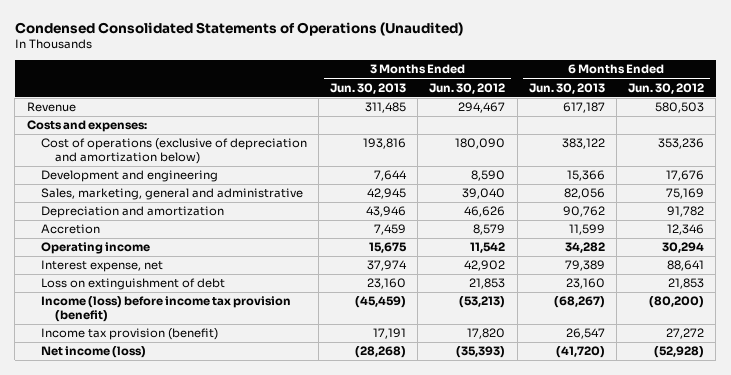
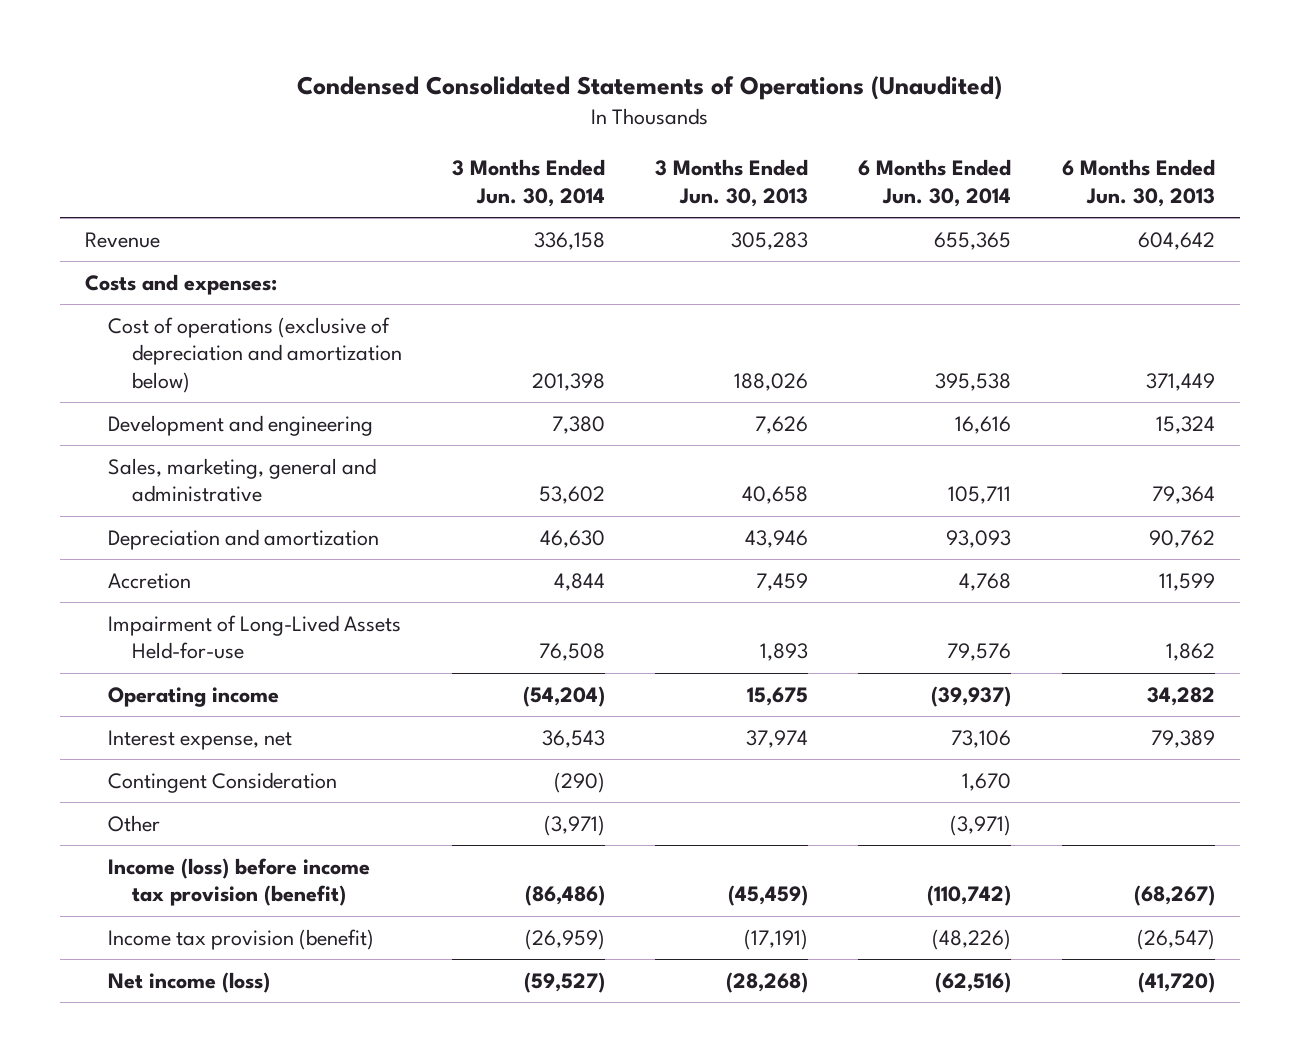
- | 3 Months Ended Jun. 30, 2013 | 3 Months Ended Jun. 30, 2012 | 6 Months Ended Jun. 30, 2013 | 6 Months Ended Jun. 30, 2012
+ | 3 Months Ended Jun. 30, 2014 | 3 Months Ended Jun. 30, 2013 | 6 Months Ended Jun. 30, 2014 | 6 Months Ended Jun. 30, 2013
- Revenue | 311,485 | 294,467 | 617,187 | 580,503
+ Revenue | 336,158 | 305,283 | 655,365 | 604,642
- Cost of operations (exclusive of depreciation and amortization below) | 193,816 | 180,090 | 383,122 | 353,236
- Development and engineering | 7,644 | 8,590 | 15,366 | 17,676
- Sales, marketing, general and administrative | 42,945 | 39,040 | 82,056 | 75,169
+ Cost of operations (exclusive of depreciation and amortization below) | 201,398 | 188,026 | 395,538 | 371,449
+ Development and engineering | 7,380 | 7,626 | 16,616 | 15,324
+ Sales, marketing, general and administrative | 53,602 | 40,658 | 105,711 | 79,364
+ Impairment of Long-Lived Assets Held-for-use | 76,508 | 1,893 | 79,576 | 1,862
- Loss on extinguishment of debt | 23,160 | 21,853 | 23,160 | 21,853
+ Contingent Consideration | (290) | | 1,670 |
+ Other | (3,971) | | (3,971) |
- Income tax provision (benefit) | 17,191 | 17,820 | 26,547 | 27,272
+ Income tax provision (benefit) | (26,959) | (17,191) | (48,226) | (26,547)

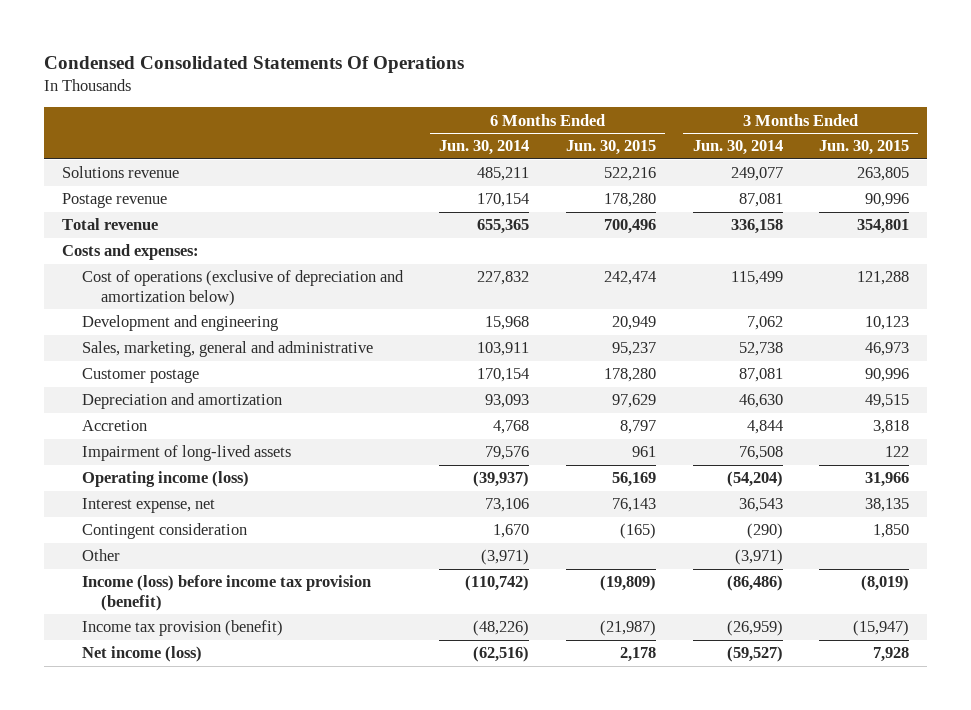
- Condensed Consolidated Statements of Operations (Unaudited)
+ Condensed Consolidated Statements Of Operations
- | 3 Months Ended Jun. 30, 2014 | 3 Months Ended Jun. 30, 2013 | 6 Months Ended Jun. 30, 2014 | 6 Months Ended Jun. 30, 2013
+ | 6 Months Ended Jun. 30, 2014 | 6 Months Ended Jun. 30, 2015 | 3 Months Ended Jun. 30, 2014 | 3 Months Ended Jun. 30, 2015
- Revenue | 336,158 | 305,283 | 655,365 | 604,642
+ Solutions revenue | 485,211 | 522,216 | 249,077 | 263,805
+ Postage revenue | 170,154 | 178,280 | 87,081 | 90,996
+ Total revenue | 655,365 | 700,496 | 336,158 | 354,801
- Cost of operations (exclusive of depreciation and amortization below) | 201,398 | 188,026 | 395,538 | 371,449
- Development and engineering | 7,380 | 7,626 | 16,616 | 15,324
- Sales, marketing, general and administrative | 53,602 | 40,658 | 105,711 | 79,364
+ Cost of operations (exclusive of depreciation and amortization below) | 227,832 | 242,474 | 115,499 | 121,288
+ Development and engineering | 15,968 | 20,949 | 7,062 | 10,123
+ Sales, marketing, general and administrative | 103,911 | 95,237 | 52,738 | 46,973
+ Customer postage | 170,154 | 178,280 | 87,081 | 90,996
- Impairment of Long-Lived Assets Held-for-use | 76,508 | 1,893 | 79,576 | 1,862
- Operating income | (54,204) | 15,675 | (39,937) | 34,282
+ Impairment of long-lived assets | 79,576 | 961 | 76,508 | 122
+ Operating income (loss) | (39,937) | 56,169 | (54,204) | 31,966
- Contingent Consideration | (290) | | 1,670 |
+ Contingent consideration | 1,670 | (165) | (290) | 1,850

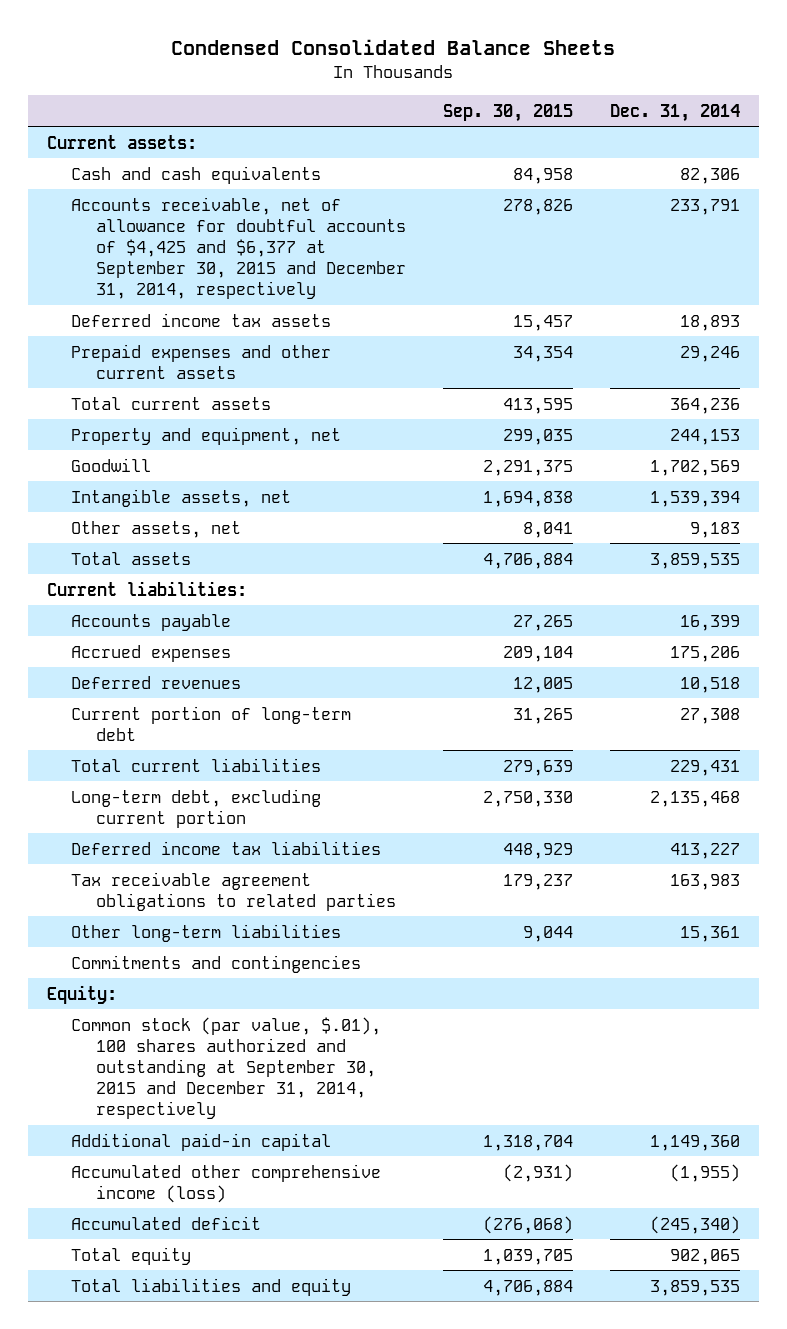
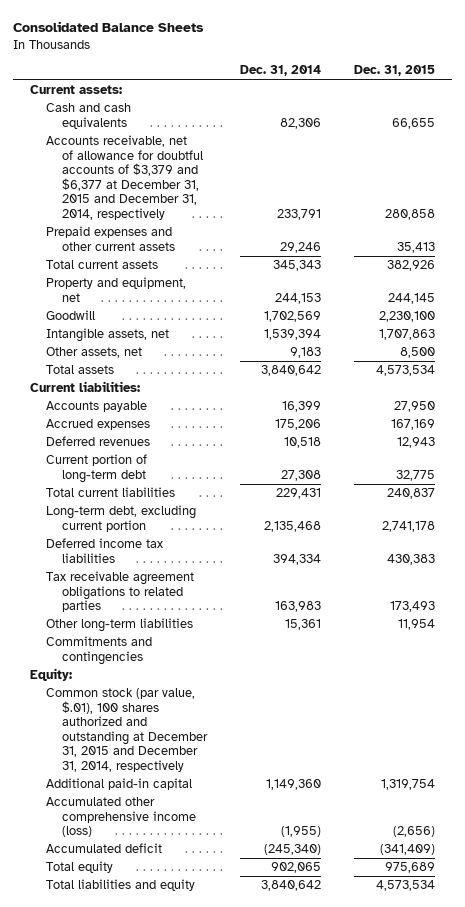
- Condensed Consolidated Balance Sheets
+ Consolidated Balance Sheets
- | Sep. 30, 2015 | Dec. 31, 2014
+ | Dec. 31, 2014 | Dec. 31, 2015
- Accounts receivable, net of allowance for doubtful accounts of $4,425 and $6,377 at September 30, 2015 and December 31, 2014, respectively | 278,826 | 233,791
- Deferred income tax assets | 15,457 | 18,893
+ Accounts receivable, net of allowance for doubtful accounts of $3,379 and $6,377 at December 31, 2015 and December 31, 2014, respectively | 233,791 | 280,858
- Total current assets | 413,595 | 364,236
+ Total current assets | 345,343 | 382,926
- Total assets | 4,706,884 | 3,859,535
+ Total assets | 3,840,642 | 4,573,534
- Deferred income tax liabilities | 448,929 | 413,227
+ Deferred income tax liabilities | 394,334 | 430,383
- Common stock (par value, $.01), 100 shares authorized and outstanding at September 30, 2015 and December 31, 2014, respectively
+ Common stock (par value, $.01), 100 shares authorized and outstanding at December 31, 2015 and December 31, 2014, respectively
- Total liabilities and equity | 4,706,884 | 3,859,535
+ Total liabilities and equity | 3,840,642 | 4,573,534

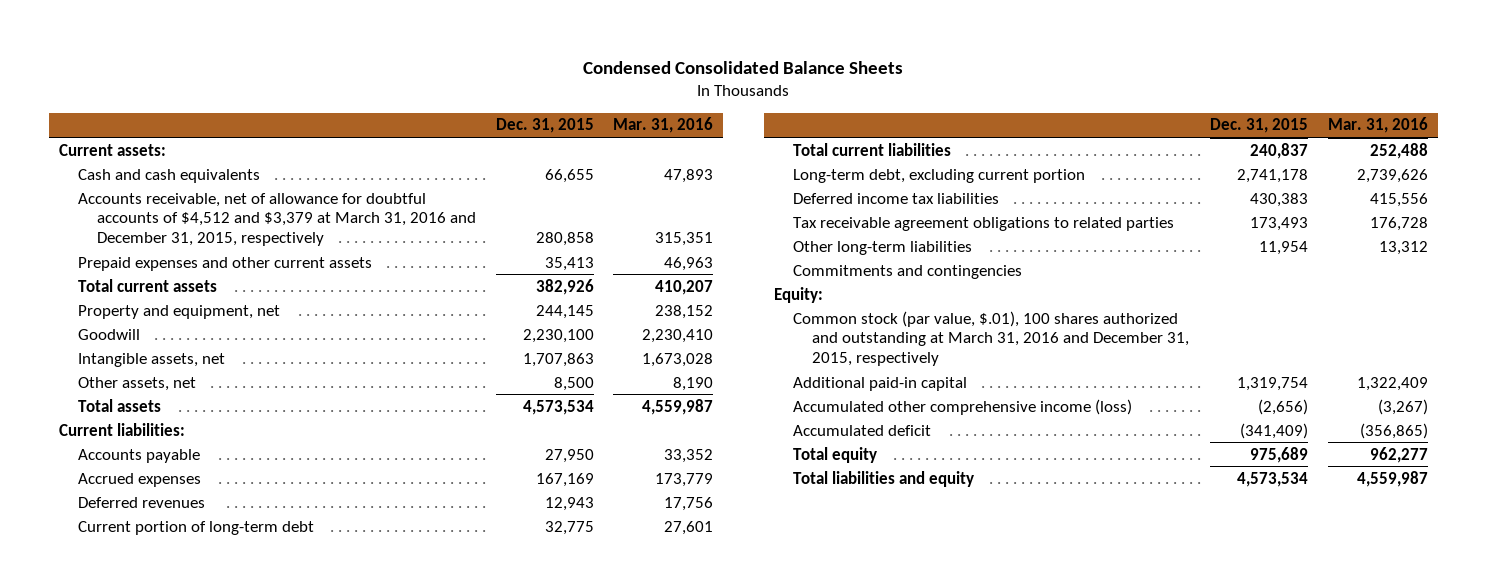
- Consolidated Balance Sheets
+ Condensed Consolidated Balance Sheets
- | Dec. 31, 2014 | Dec. 31, 2015
+ | Dec. 31, 2015 | Mar. 31, 2016
- Accounts receivable, net of allowance for doubtful accounts of $3,379 and $6,377 at December 31, 2015 and December 31, 2014, respectively | 233,791 | 280,858
+ Accounts receivable, net of allowance for doubtful accounts of $4,512 and $3,379 at March 31, 2016 and December 31, 2015, respectively | 280,858 | 315,351
- Common stock (par value, $.01), 100 shares authorized and outstanding at December 31, 2015 and December 31, 2014, respectively
+ Common stock (par value, $.01), 100 shares authorized and outstanding at March 31, 2016 and December 31, 2015, respectively

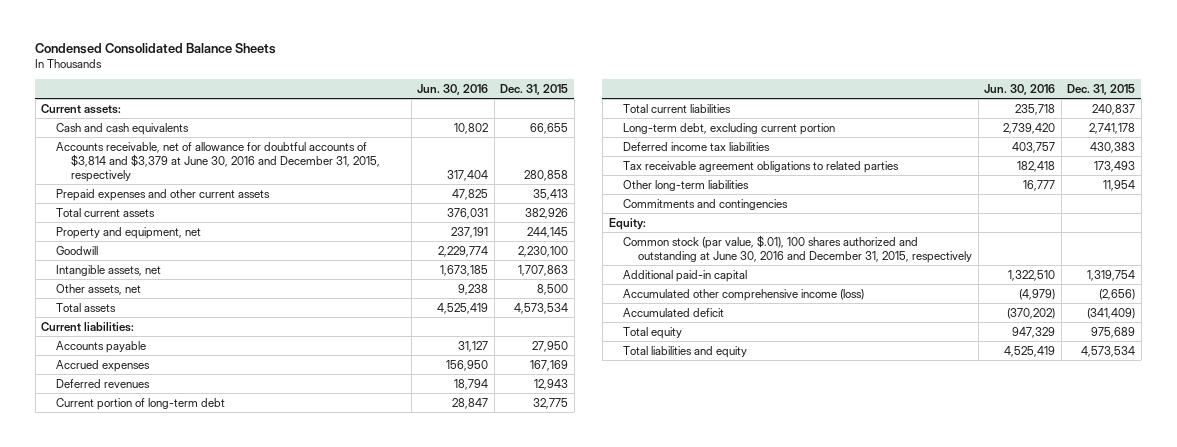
- | Dec. 31, 2015 | Mar. 31, 2016
+ | Jun. 30, 2016 | Dec. 31, 2015
- Accounts receivable, net of allowance for doubtful accounts of $4,512 and $3,379 at March 31, 2016 and December 31, 2015, respectively | 280,858 | 315,351
+ Accounts receivable, net of allowance for doubtful accounts of $3,814 and $3,379 at June 30, 2016 and December 31, 2015, respectively | 317,404 | 280,858
- Common stock (par value, $.01), 100 shares authorized and outstanding at March 31, 2016 and December 31, 2015, respectively
+ Common stock (par value, $.01), 100 shares authorized and outstanding at June 30, 2016 and December 31, 2015, respectively

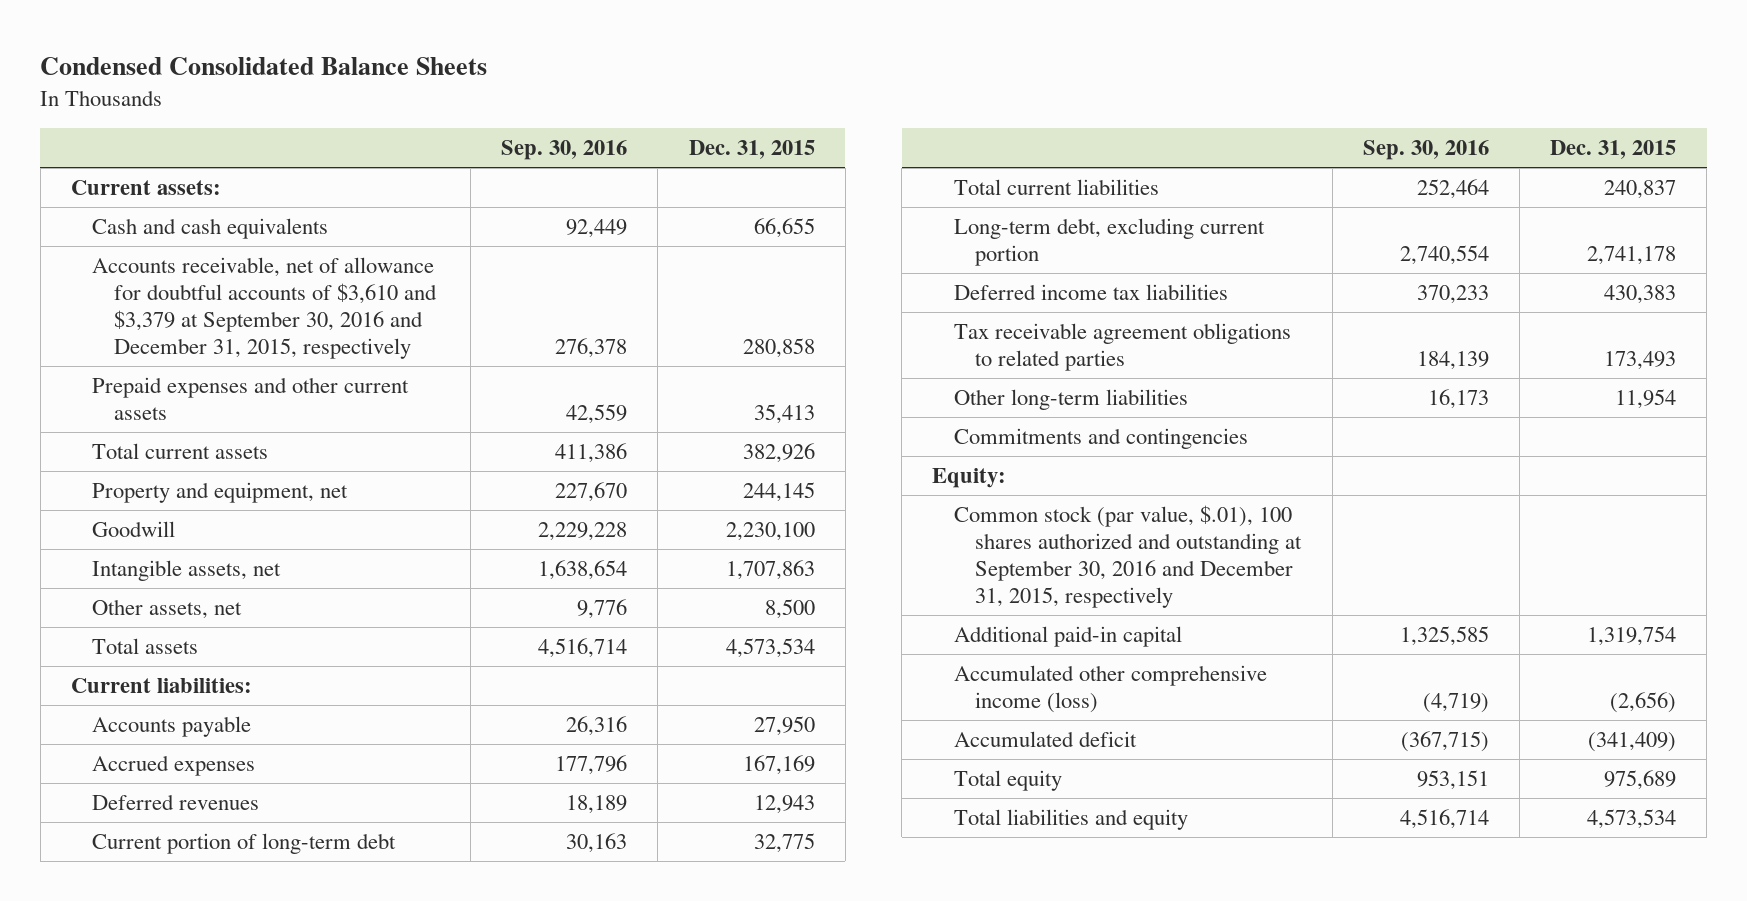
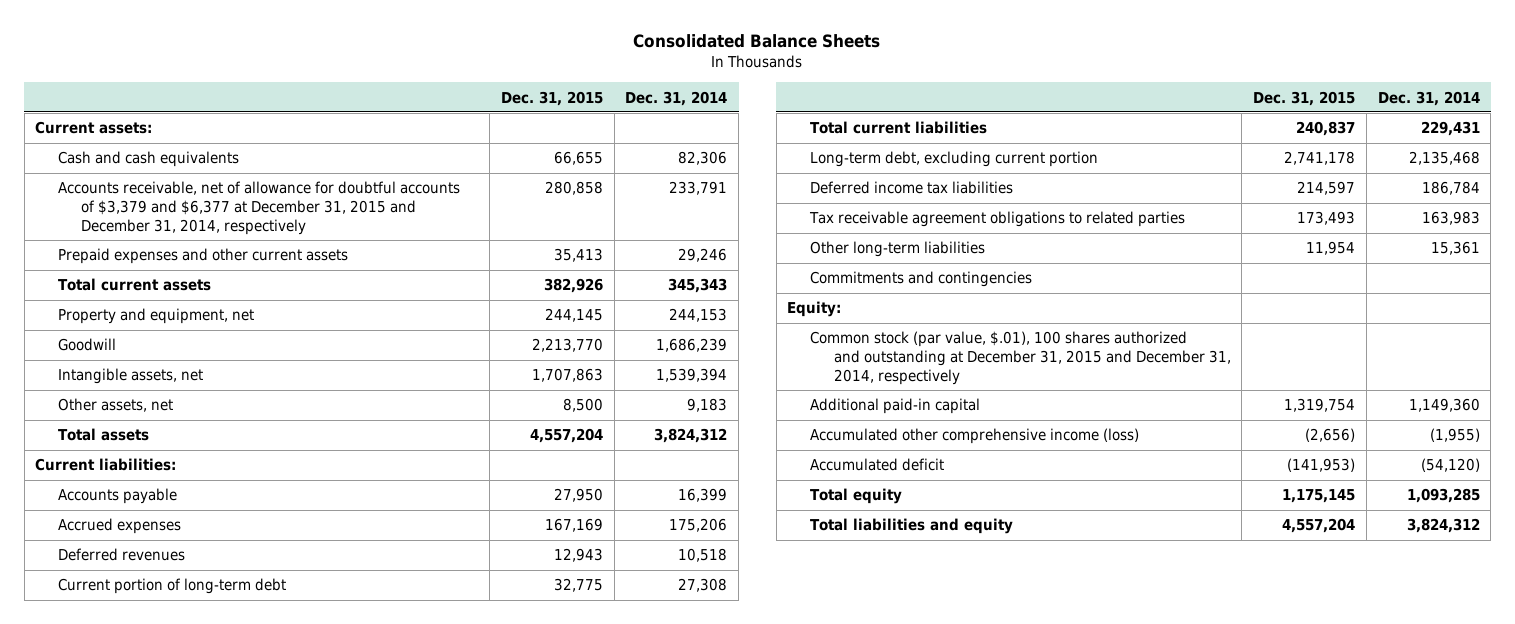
- Condensed Consolidated Balance Sheets
+ Consolidated Balance Sheets
- | Sep. 30, 2016 | Dec. 31, 2015
+ | Dec. 31, 2015 | Dec. 31, 2014
- Accounts receivable, net of allowance for doubtful accounts of $3,610 and $3,379 at September 30, 2016 and December 31, 2015, respectively | 276,378 | 280,858
+ Accounts receivable, net of allowance for doubtful accounts of $3,379 and $6,377 at December 31, 2015 and December 31, 2014, respectively | 280,858 | 233,791
- Goodwill | 2,229,228 | 2,230,100
+ Goodwill | 2,213,770 | 1,686,239
- Total assets | 4,516,714 | 4,573,534
+ Total assets | 4,557,204 | 3,824,312
- Deferred income tax liabilities | 370,233 | 430,383
+ Deferred income tax liabilities | 214,597 | 186,784
- Common stock (par value, $.01), 100 shares authorized and outstanding at September 30, 2016 and December 31, 2015, respectively
+ Common stock (par value, $.01), 100 shares authorized and outstanding at December 31, 2015 and December 31, 2014, respectively
- Accumulated deficit | (367,715) | (341,409)
- Total equity | 953,151 | 975,689
- Total liabilities and equity | 4,516,714 | 4,573,534
+ Accumulated deficit | (141,953) | (54,120)
+ Total equity | 1,175,145 | 1,093,285
+ Total liabilities and equity | 4,557,204 | 3,824,312

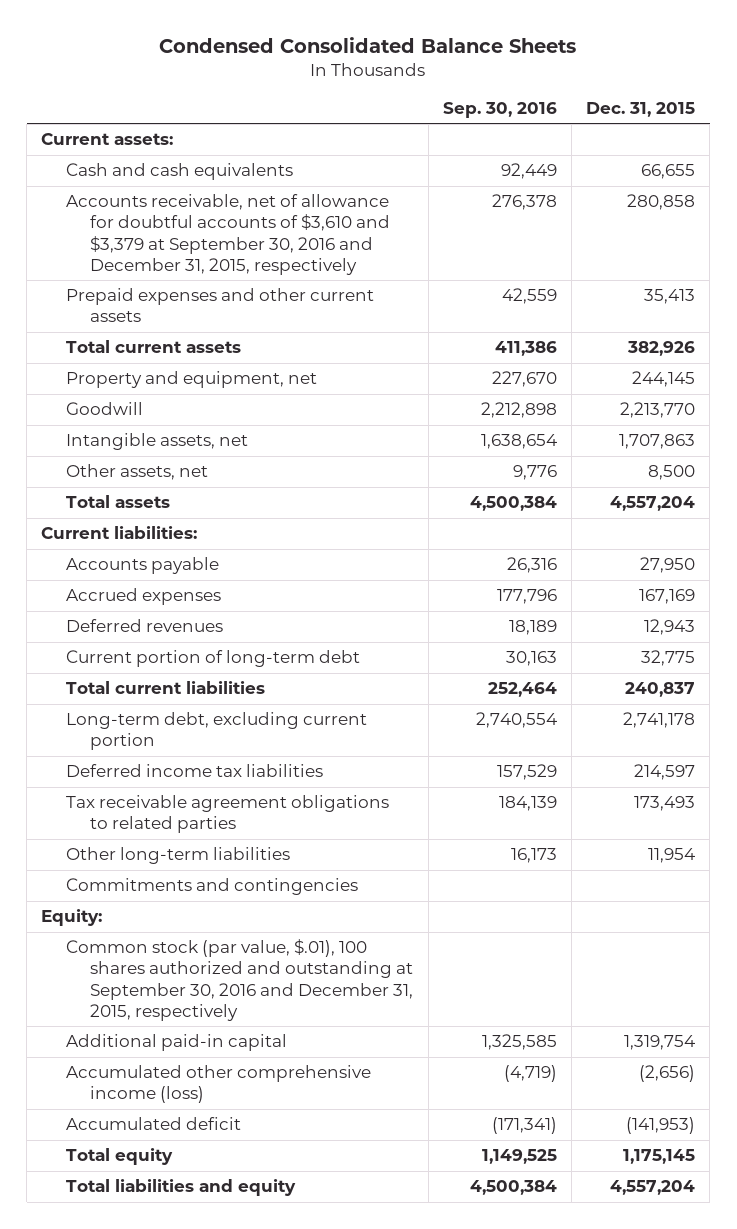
- Consolidated Balance Sheets
+ Condensed Consolidated Balance Sheets
- | Dec. 31, 2015 | Dec. 31, 2014
+ | Sep. 30, 2016 | Dec. 31, 2015
- Accounts receivable, net of allowance for doubtful accounts of $3,379 and $6,377 at December 31, 2015 and December 31, 2014, respectively | 280,858 | 233,791
+ Accounts receivable, net of allowance for doubtful accounts of $3,610 and $3,379 at September 30, 2016 and December 31, 2015, respectively | 276,378 | 280,858
- Common stock (par value, $.01), 100 shares authorized and outstanding at December 31, 2015 and December 31, 2014, respectively
+ Common stock (par value, $.01), 100 shares authorized and outstanding at September 30, 2016 and December 31, 2015, respectively

